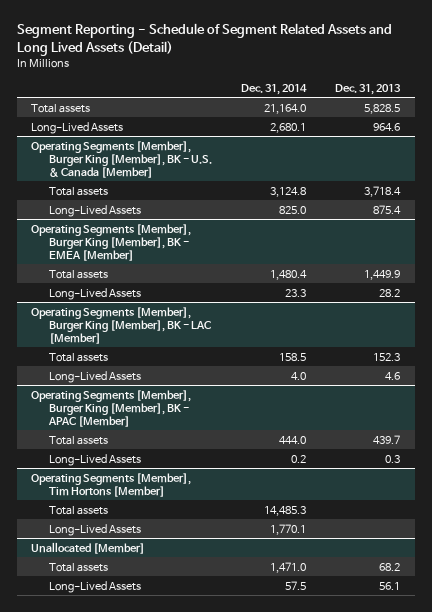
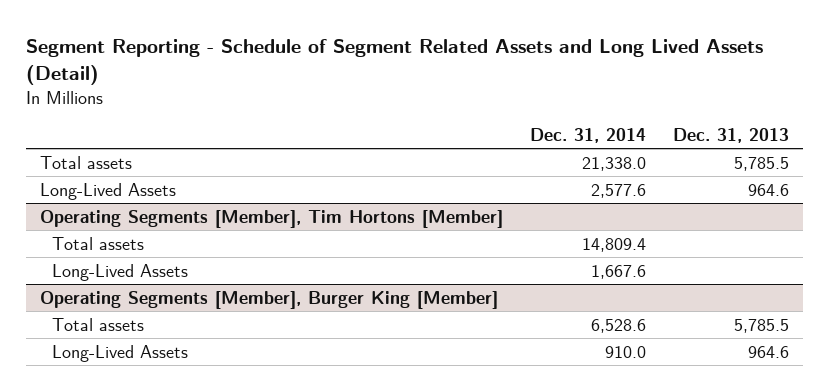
- Total assets | 21,164.0 | 5,828.5
- Long-Lived Assets | 2,680.1 | 964.6
- Operating Segments [Member], Burger King [Member], BK - U.S. & Canada [Member]
- Total assets | 3,124.8 | 3,718.4
- Long-Lived Assets | 825.0 | 875.4
- Operating Segments [Member], Burger King [Member], BK - EMEA [Member]
- Total assets | 1,480.4 | 1,449.9
- Long-Lived Assets | 23.3 | 28.2
- Operating Segments [Member], Burger King [Member], BK - LAC [Member]
- Total assets | 158.5 | 152.3
- Long-Lived Assets | 4.0 | 4.6
- Operating Segments [Member], Burger King [Member], BK - APAC [Member]
- Total assets | 444.0 | 439.7
- Long-Lived Assets | 0.2 | 0.3
+ Total assets | 21,338.0 | 5,785.5
+ Long-Lived Assets | 2,577.6 | 964.6
@ Operating Segments [Member], Tim Hortons [Member]
- Total assets | 14,485.3 |
- Long-Lived Assets | 1,770.1 |
- Unallocated [Member]
- Total assets | 1,471.0 | 68.2
- Long-Lived Assets | 57.5 | 56.1
@ Operating Segments [Member], Tim Hortons [Member]
+ Total assets | 14,809.4 |
+ Long-Lived Assets | 1,667.6 |
+ Operating Segments [Member], Burger King [Member]
+ Total assets | 6,528.6 | 5,785.5
+ Long-Lived Assets | 910.0 | 964.6

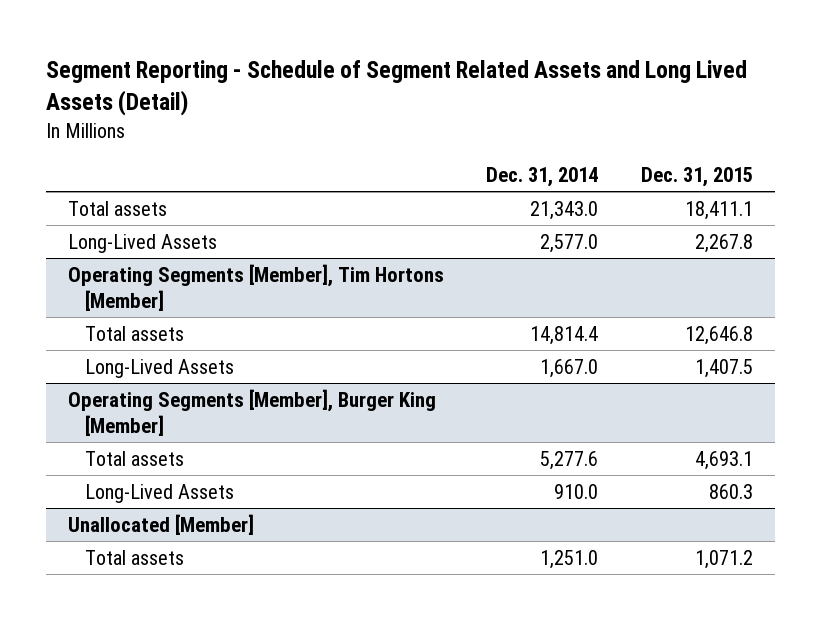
- | Dec. 31, 2014 | Dec. 31, 2013
+ | Dec. 31, 2014 | Dec. 31, 2015
- Total assets | 21,338.0 | 5,785.5
- Long-Lived Assets | 2,577.6 | 964.6
+ Total assets | 21,343.0 | 18,411.1
+ Long-Lived Assets | 2,577.0 | 2,267.8
@ Operating Segments [Member], Tim Hortons [Member]
- Total assets | 14,809.4 |
- Long-Lived Assets | 1,667.6 |
+ Total assets | 14,814.4 | 12,646.8
+ Long-Lived Assets | 1,667.0 | 1,407.5
@ Operating Segments [Member], Burger King [Member]
- Total assets | 6,528.6 | 5,785.5
+ Total assets | 5,277.6 | 4,693.1
+ Unallocated [Member]
+ Total assets | 1,251.0 | 1,071.2

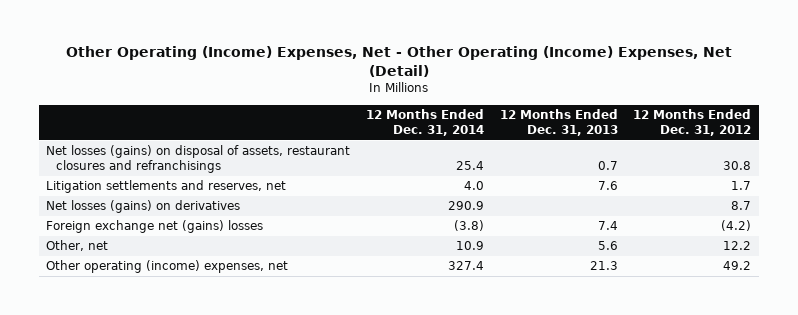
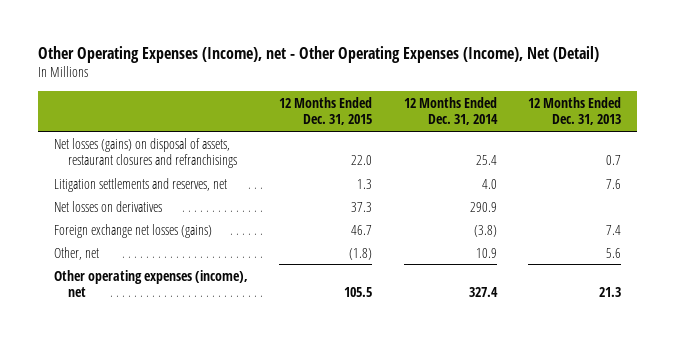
- Other Operating (Income) Expenses, Net - Other Operating (Income) Expenses, Net (Detail)
+ Other Operating Expenses (Income), net - Other Operating Expenses (Income), Net (Detail)
- | 12 Months Ended Dec. 31, 2014 | 12 Months Ended Dec. 31, 2013 | 12 Months Ended Dec. 31, 2012
+ | 12 Months Ended Dec. 31, 2015 | 12 Months Ended Dec. 31, 2014 | 12 Months Ended Dec. 31, 2013
- Net losses (gains) on derivatives | 290.9 | | 8.7
- Foreign exchange net (gains) losses | (3.8) | 7.4 | (4.2)
+ Net losses on derivatives | 37.3 | 290.9 |
+ Foreign exchange net losses (gains) | 46.7 | (3.8) | 7.4
- Other operating (income) expenses, net | 327.4 | 21.3 | 49.2
+ Other operating expenses (income), net | 105.5 | 327.4 | 21.3

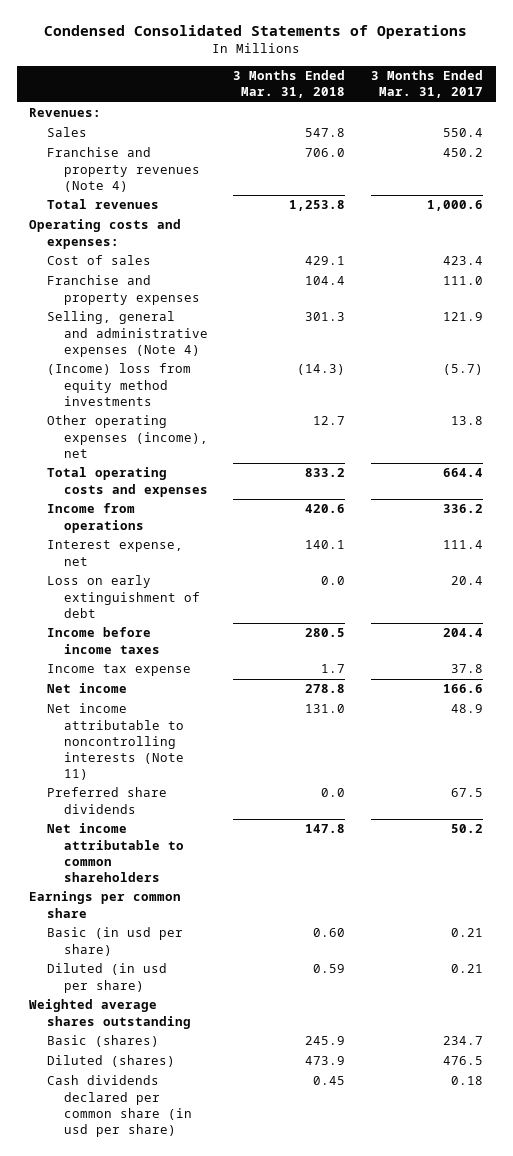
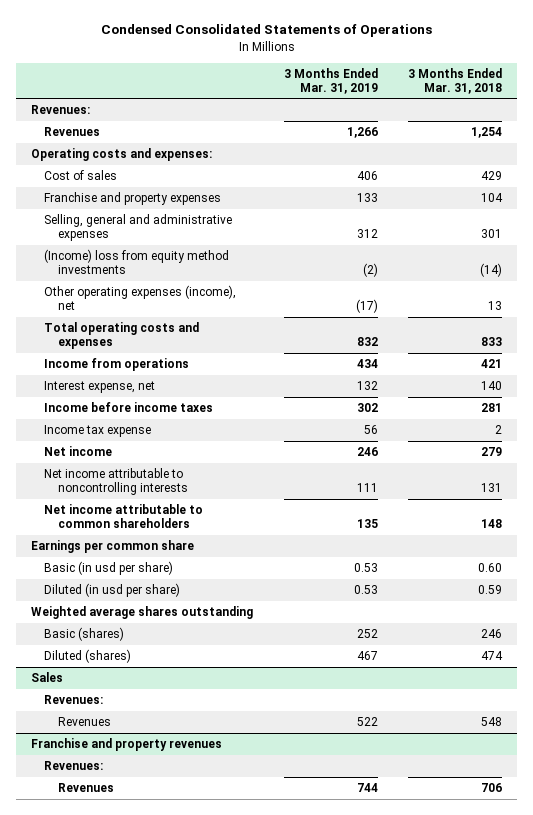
- | 3 Months Ended Mar. 31, 2018 | 3 Months Ended Mar. 31, 2017
+ | 3 Months Ended Mar. 31, 2019 | 3 Months Ended Mar. 31, 2018
- Sales | 547.8 | 550.4
- Franchise and property revenues (Note 4) | 706.0 | 450.2
- Total revenues | 1,253.8 | 1,000.6
+ Revenues | 1,266 | 1,254
- Cost of sales | 429.1 | 423.4
- Franchise and property expenses | 104.4 | 111.0
- Selling, general and administrative expenses (Note 4) | 301.3 | 121.9
- (Income) loss from equity method investments | (14.3) | (5.7)
- Other operating expenses (income), net | 12.7 | 13.8
- Total operating costs and expenses | 833.2 | 664.4
- Income from operations | 420.6 | 336.2
- Interest expense, net | 140.1 | 111.4
- Loss on early extinguishment of debt | 0.0 | 20.4
- Income before income taxes | 280.5 | 204.4
- Income tax expense | 1.7 | 37.8
- Net income | 278.8 | 166.6
- Net income attributable to noncontrolling interests (Note 11) | 131.0 | 48.9
- Preferred share dividends | 0.0 | 67.5
- Net income attributable to common shareholders | 147.8 | 50.2
+ Cost of sales | 406 | 429
+ Franchise and property expenses | 133 | 104
+ Selling, general and administrative expenses | 312 | 301
+ (Income) loss from equity method investments | (2) | (14)
+ Other operating expenses (income), net | (17) | 13
+ Total operating costs and expenses | 832 | 833
+ Income from operations | 434 | 421
+ Interest expense, net | 132 | 140
+ Income before income taxes | 302 | 281
+ Income tax expense | 56 | 2
+ Net income | 246 | 279
+ Net income attributable to noncontrolling interests | 111 | 131
+ Net income attributable to common shareholders | 135 | 148
- Basic (shares) | 245.9 | 234.7
- Diluted (shares) | 473.9 | 476.5
- Cash dividends declared per common share (in usd per share) | 0.45 | 0.18
+ Basic (shares) | 252 | 246
+ Diluted (shares) | 467 | 474
+ Sales
+ Revenues:
+ Revenues | 522 | 548
+ Franchise and property revenues
+ Revenues:
+ Revenues | 744 | 706

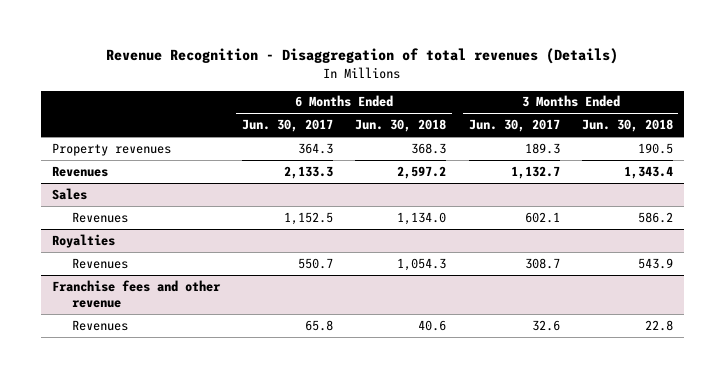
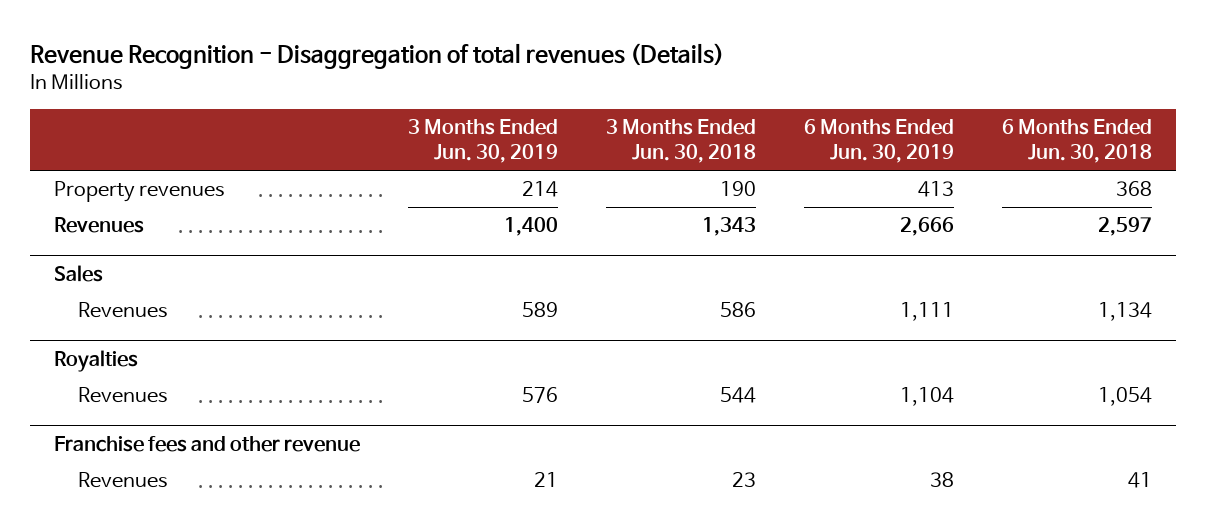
- | 6 Months Ended Jun. 30, 2017 | 6 Months Ended Jun. 30, 2018 | 3 Months Ended Jun. 30, 2017 | 3 Months Ended Jun. 30, 2018
+ | 3 Months Ended Jun. 30, 2019 | 3 Months Ended Jun. 30, 2018 | 6 Months Ended Jun. 30, 2019 | 6 Months Ended Jun. 30, 2018
- Property revenues | 364.3 | 368.3 | 189.3 | 190.5
- Revenues | 2,133.3 | 2,597.2 | 1,132.7 | 1,343.4
+ Property revenues | 214 | 190 | 413 | 368
+ Revenues | 1,400 | 1,343 | 2,666 | 2,597
@ Sales
- Revenues | 1,152.5 | 1,134.0 | 602.1 | 586.2
+ Revenues | 589 | 586 | 1,111 | 1,134
@ Royalties
- Revenues | 550.7 | 1,054.3 | 308.7 | 543.9
+ Revenues | 576 | 544 | 1,104 | 1,054
@ Franchise fees and other revenue
- Revenues | 65.8 | 40.6 | 32.6 | 22.8
+ Revenues | 21 | 23 | 38 | 41

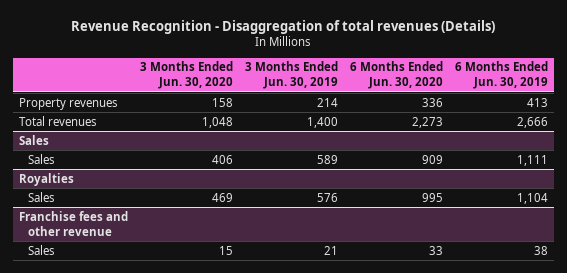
- | 3 Months Ended Jun. 30, 2019 | 3 Months Ended Jun. 30, 2018 | 6 Months Ended Jun. 30, 2019 | 6 Months Ended Jun. 30, 2018
+ | 3 Months Ended Jun. 30, 2020 | 3 Months Ended Jun. 30, 2019 | 6 Months Ended Jun. 30, 2020 | 6 Months Ended Jun. 30, 2019
- Revenues | 1,400 | 1,343 | 2,666 | 2,597
+ Total revenues | 1,048 | 1,400 | 2,273 | 2,666
@ Sales
- Revenues | 589 | 586 | 1,111 | 1,134
+ Sales | 406 | 589 | 909 | 1,111
@ Royalties
- Revenues | 576 | 544 | 1,104 | 1,054
+ Sales | 469 | 576 | 995 | 1,104
@ Franchise fees and other revenue
- Revenues | 21 | 23 | 38 | 41
+ Sales | 15 | 21 | 33 | 38

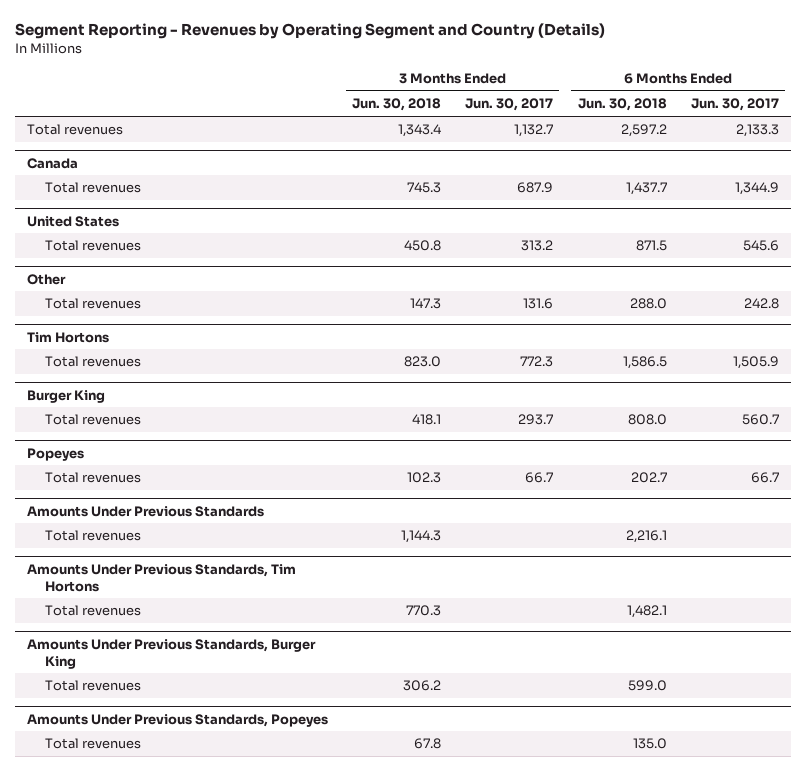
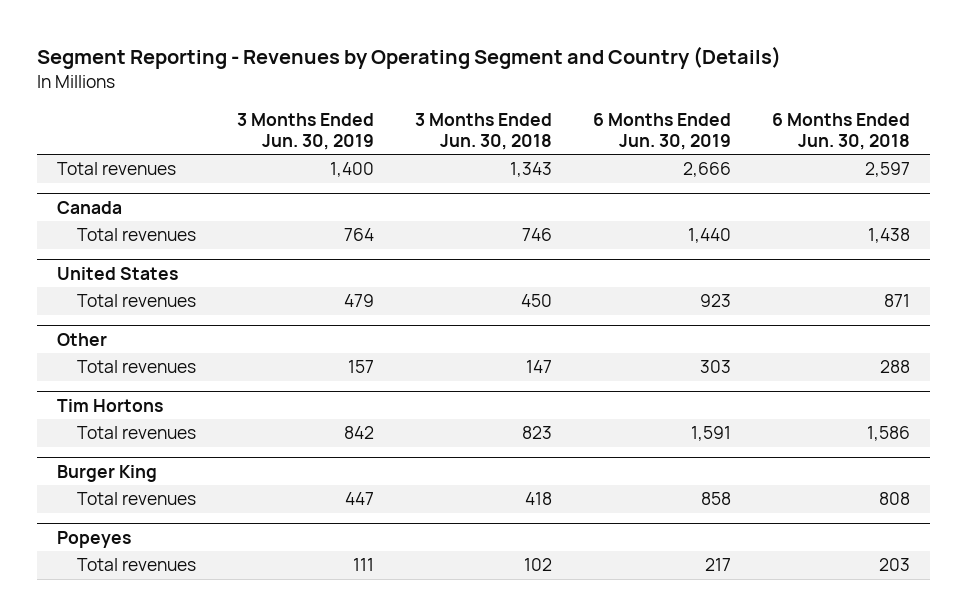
- | 3 Months Ended Jun. 30, 2018 | 3 Months Ended Jun. 30, 2017 | 6 Months Ended Jun. 30, 2018 | 6 Months Ended Jun. 30, 2017
+ | 3 Months Ended Jun. 30, 2019 | 3 Months Ended Jun. 30, 2018 | 6 Months Ended Jun. 30, 2019 | 6 Months Ended Jun. 30, 2018
- Total revenues | 1,343.4 | 1,132.7 | 2,597.2 | 2,133.3
+ Total revenues | 1,400 | 1,343 | 2,666 | 2,597
@ Canada
- Total revenues | 745.3 | 687.9 | 1,437.7 | 1,344.9
+ Total revenues | 764 | 746 | 1,440 | 1,438
@ United States
- Total revenues | 450.8 | 313.2 | 871.5 | 545.6
+ Total revenues | 479 | 450 | 923 | 871
@ Other
- Total revenues | 147.3 | 131.6 | 288.0 | 242.8
+ Total revenues | 157 | 147 | 303 | 288
@ Tim Hortons
- Total revenues | 823.0 | 772.3 | 1,586.5 | 1,505.9
+ Total revenues | 842 | 823 | 1,591 | 1,586
@ Burger King
- Total revenues | 418.1 | 293.7 | 808.0 | 560.7
+ Total revenues | 447 | 418 | 858 | 808
@ Popeyes
- Total revenues | 102.3 | 66.7 | 202.7 | 66.7
- Amounts Under Previous Standards
- Total revenues | 1,144.3 | | 2,216.1 |
- Amounts Under Previous Standards, Tim Hortons
- Total revenues | 770.3 | | 1,482.1 |
- Amounts Under Previous Standards, Burger King
- Total revenues | 306.2 | | 599.0 |
- Amounts Under Previous Standards, Popeyes
- Total revenues | 67.8 | | 135.0 |
@ Popeyes
+ Total revenues | 111 | 102 | 217 | 203

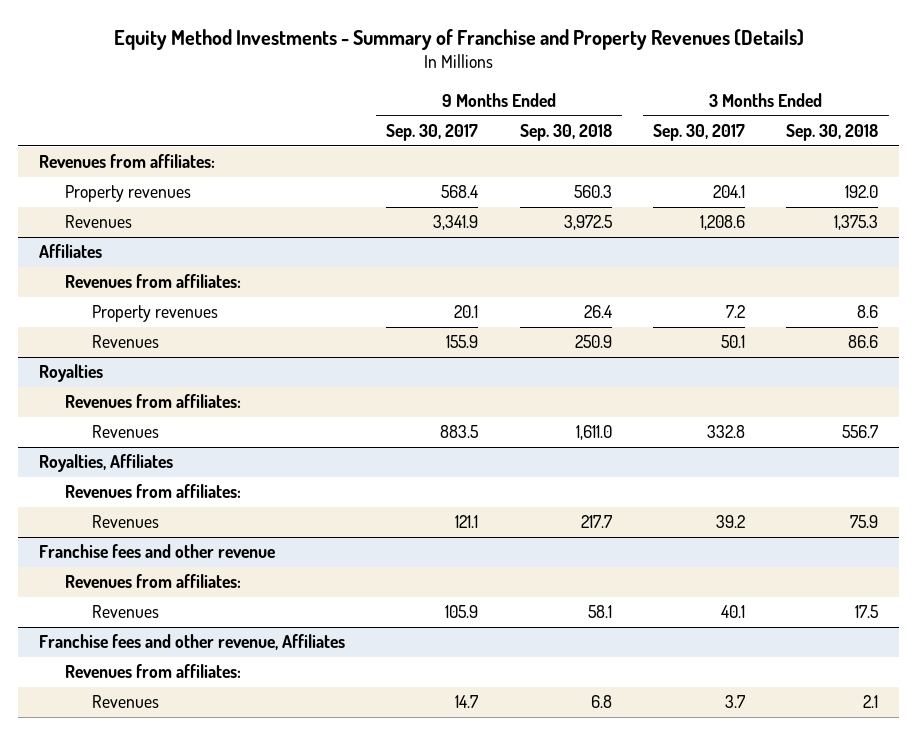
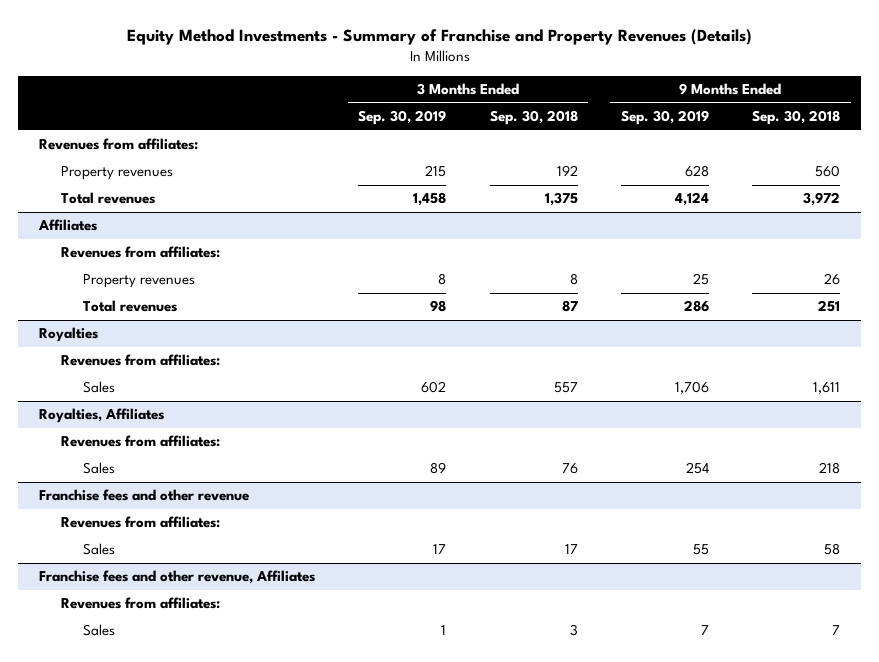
- | 9 Months Ended Sep. 30, 2017 | 9 Months Ended Sep. 30, 2018 | 3 Months Ended Sep. 30, 2017 | 3 Months Ended Sep. 30, 2018
+ | 3 Months Ended Sep. 30, 2019 | 3 Months Ended Sep. 30, 2018 | 9 Months Ended Sep. 30, 2019 | 9 Months Ended Sep. 30, 2018
- Property revenues | 568.4 | 560.3 | 204.1 | 192.0
- Revenues | 3,341.9 | 3,972.5 | 1,208.6 | 1,375.3
+ Property revenues | 215 | 192 | 628 | 560
+ Total revenues | 1,458 | 1,375 | 4,124 | 3,972
@ Affiliates
- Property revenues | 20.1 | 26.4 | 7.2 | 8.6
- Revenues | 155.9 | 250.9 | 50.1 | 86.6
+ Property revenues | 8 | 8 | 25 | 26
+ Total revenues | 98 | 87 | 286 | 251
@ Royalties
- Revenues | 883.5 | 1,611.0 | 332.8 | 556.7
+ Sales | 602 | 557 | 1,706 | 1,611
@ Royalties, Affiliates
- Revenues | 121.1 | 217.7 | 39.2 | 75.9
+ Sales | 89 | 76 | 254 | 218
@ Franchise fees and other revenue
- Revenues | 105.9 | 58.1 | 40.1 | 17.5
+ Sales | 17 | 17 | 55 | 58
@ Franchise fees and other revenue, Affiliates
- Revenues | 14.7 | 6.8 | 3.7 | 2.1
+ Sales | 1 | 3 | 7 | 7

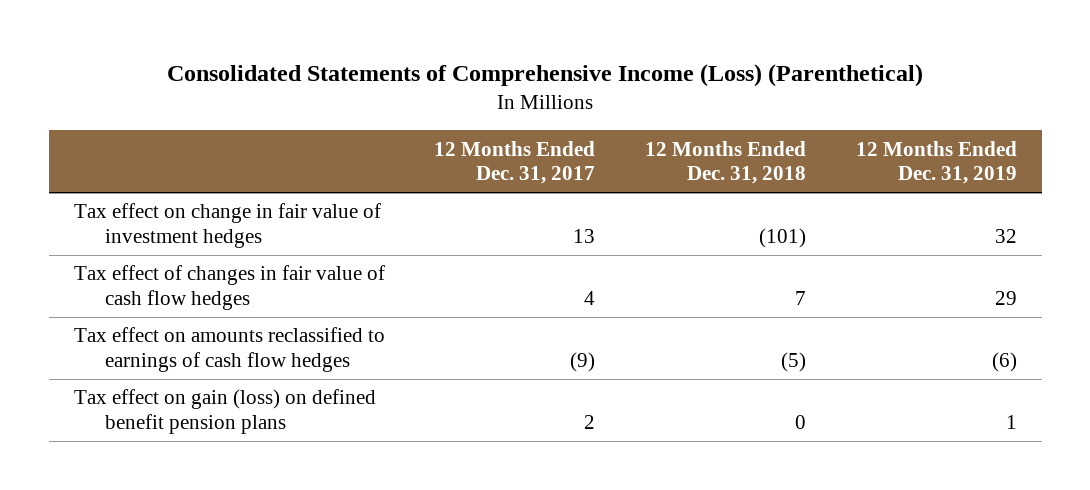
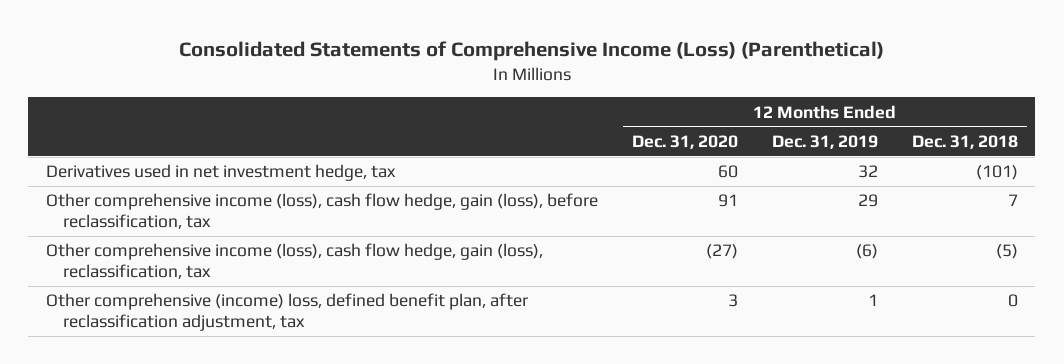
- | 12 Months Ended Dec. 31, 2017 | 12 Months Ended Dec. 31, 2018 | 12 Months Ended Dec. 31, 2019
+ | 12 Months Ended Dec. 31, 2020 | 12 Months Ended Dec. 31, 2019 | 12 Months Ended Dec. 31, 2018
- Tax effect on change in fair value of investment hedges | 13 | (101) | 32
- Tax effect of changes in fair value of cash flow hedges | 4 | 7 | 29
- Tax effect on amounts reclassified to earnings of cash flow hedges | (9) | (5) | (6)
- Tax effect on gain (loss) on defined benefit pension plans | 2 | 0 | 1
+ Derivatives used in net investment hedge, tax | 60 | 32 | (101)
+ Other comprehensive income (loss), cash flow hedge, gain (loss), before reclassification, tax | 91 | 29 | 7
+ Other comprehensive income (loss), cash flow hedge, gain (loss), reclassification, tax | (27) | (6) | (5)
+ Other comprehensive (income) loss, defined benefit plan, after reclassification adjustment, tax | 3 | 1 | 0

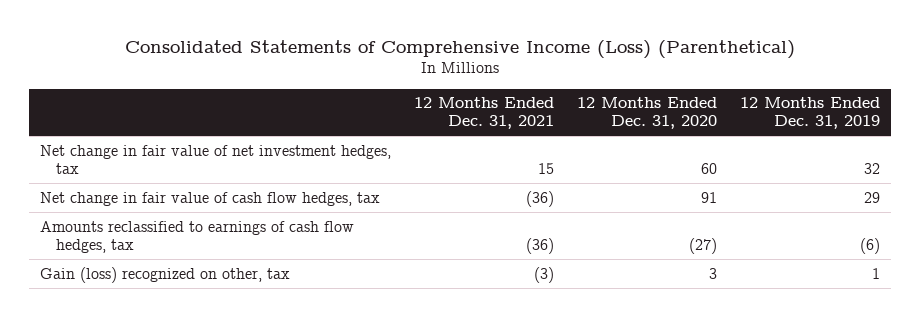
- | 12 Months Ended Dec. 31, 2020 | 12 Months Ended Dec. 31, 2019 | 12 Months Ended Dec. 31, 2018
+ | 12 Months Ended Dec. 31, 2021 | 12 Months Ended Dec. 31, 2020 | 12 Months Ended Dec. 31, 2019
- Derivatives used in net investment hedge, tax | 60 | 32 | (101)
- Other comprehensive income (loss), cash flow hedge, gain (loss), before reclassification, tax | 91 | 29 | 7
- Other comprehensive income (loss), cash flow hedge, gain (loss), reclassification, tax | (27) | (6) | (5)
- Other comprehensive (income) loss, defined benefit plan, after reclassification adjustment, tax | 3 | 1 | 0
+ Net change in fair value of net investment hedges, tax | 15 | 60 | 32
+ Net change in fair value of cash flow hedges, tax | (36) | 91 | 29
+ Amounts reclassified to earnings of cash flow hedges, tax | (36) | (27) | (6)
+ Gain (loss) recognized on other, tax | (3) | 3 | 1

